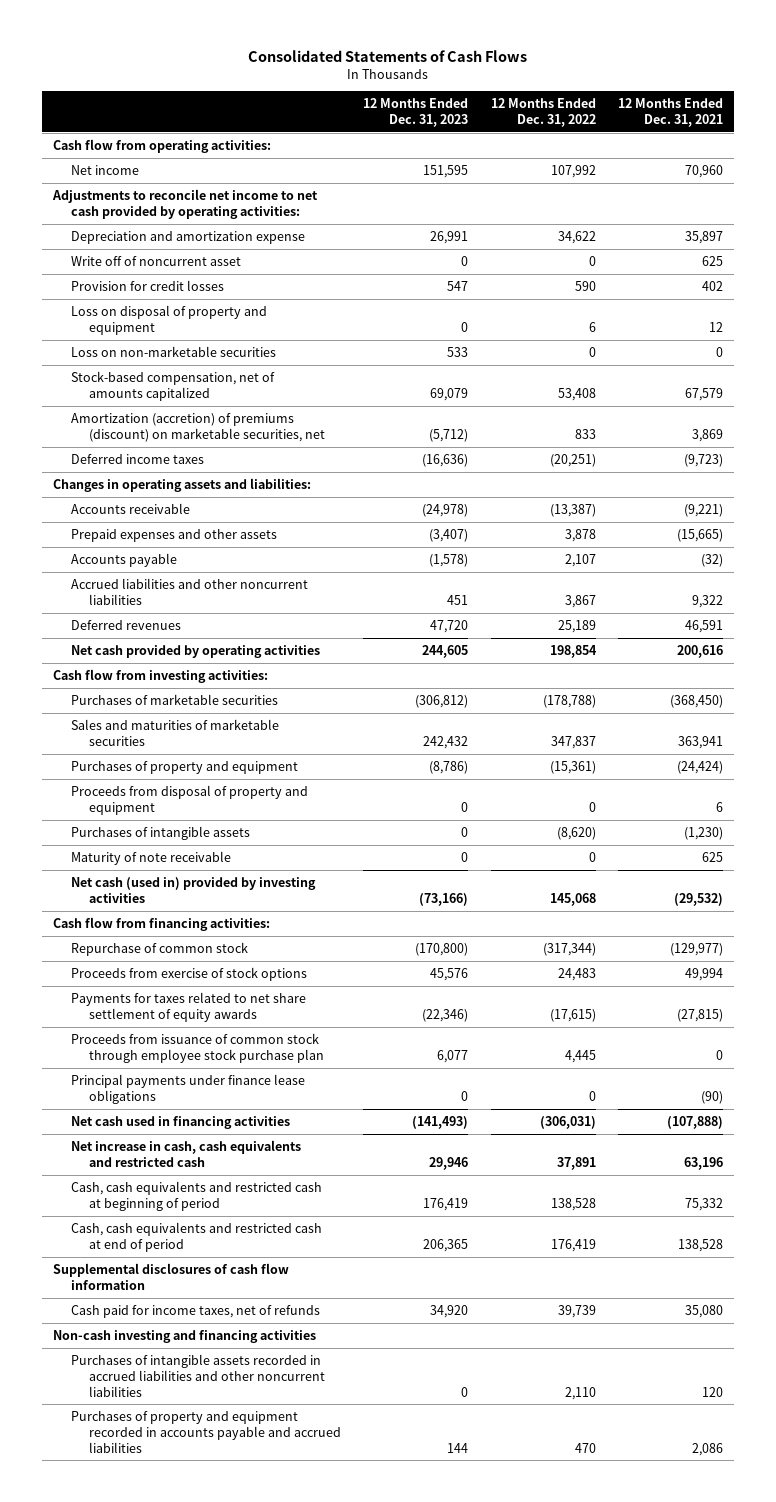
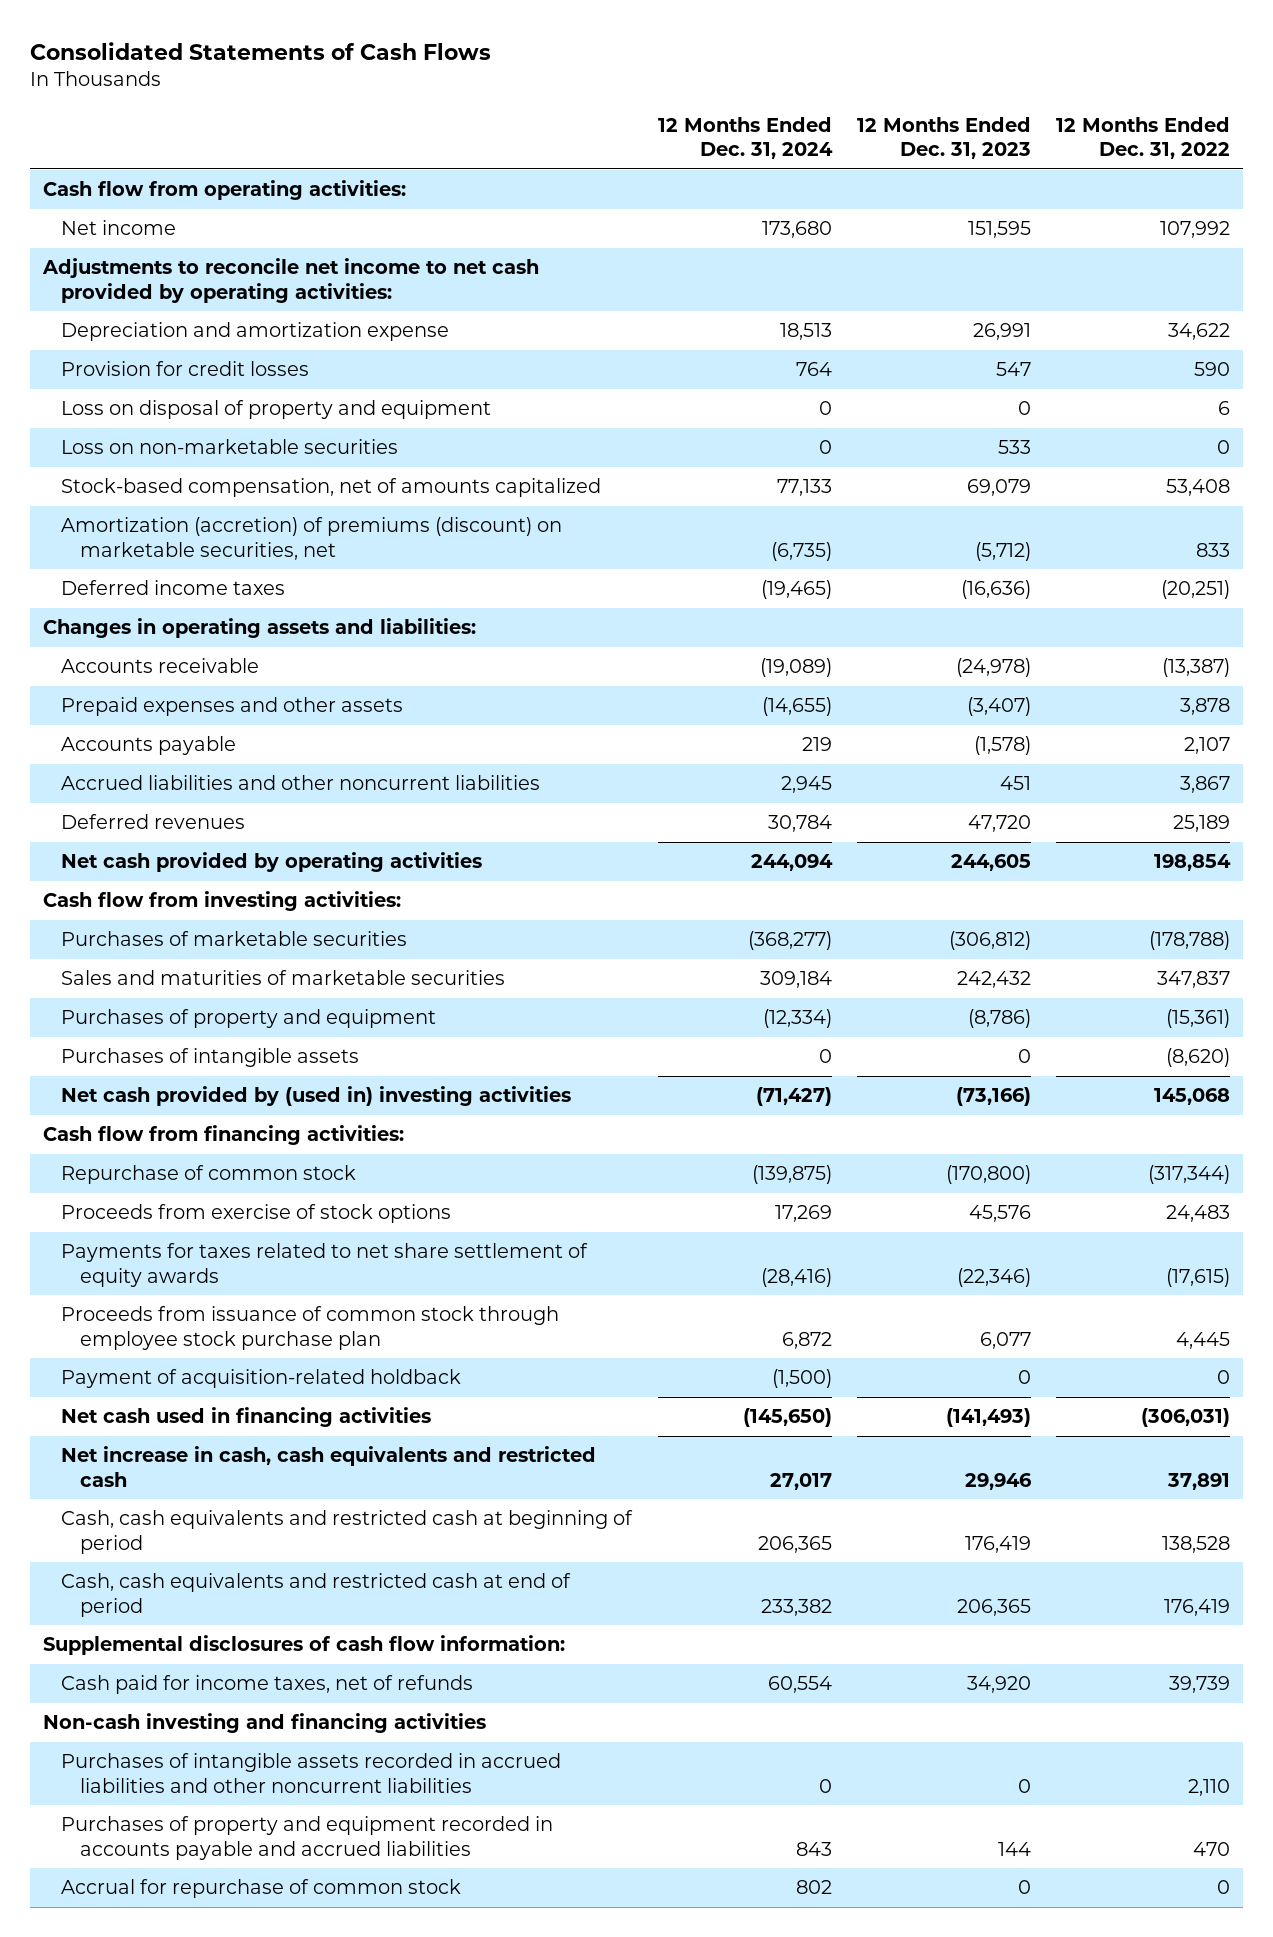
- | 12 Months Ended Dec. 31, 2023 | 12 Months Ended Dec. 31, 2022 | 12 Months Ended Dec. 31, 2021
+ | 12 Months Ended Dec. 31, 2024 | 12 Months Ended Dec. 31, 2023 | 12 Months Ended Dec. 31, 2022
- Write off of noncurrent asset | 0 | 0 | 625
- Proceeds from disposal of property and equipment | 0 | 0 | 6
- Maturity of note receivable | 0 | 0 | 625
- Net cash (used in) provided by investing activities | (73,166) | 145,068 | (29,532)
+ Net cash provided by (used in) investing activities | (71,427) | (73,166) | 145,068
- Principal payments under finance lease obligations | 0 | 0 | (90)
+ Payment of acquisition-related holdback | (1,500) | 0 | 0
- Supplemental disclosures of cash flow information
+ Supplemental disclosures of cash flow information:
+ Accrual for repurchase of common stock | 802 | 0 | 0

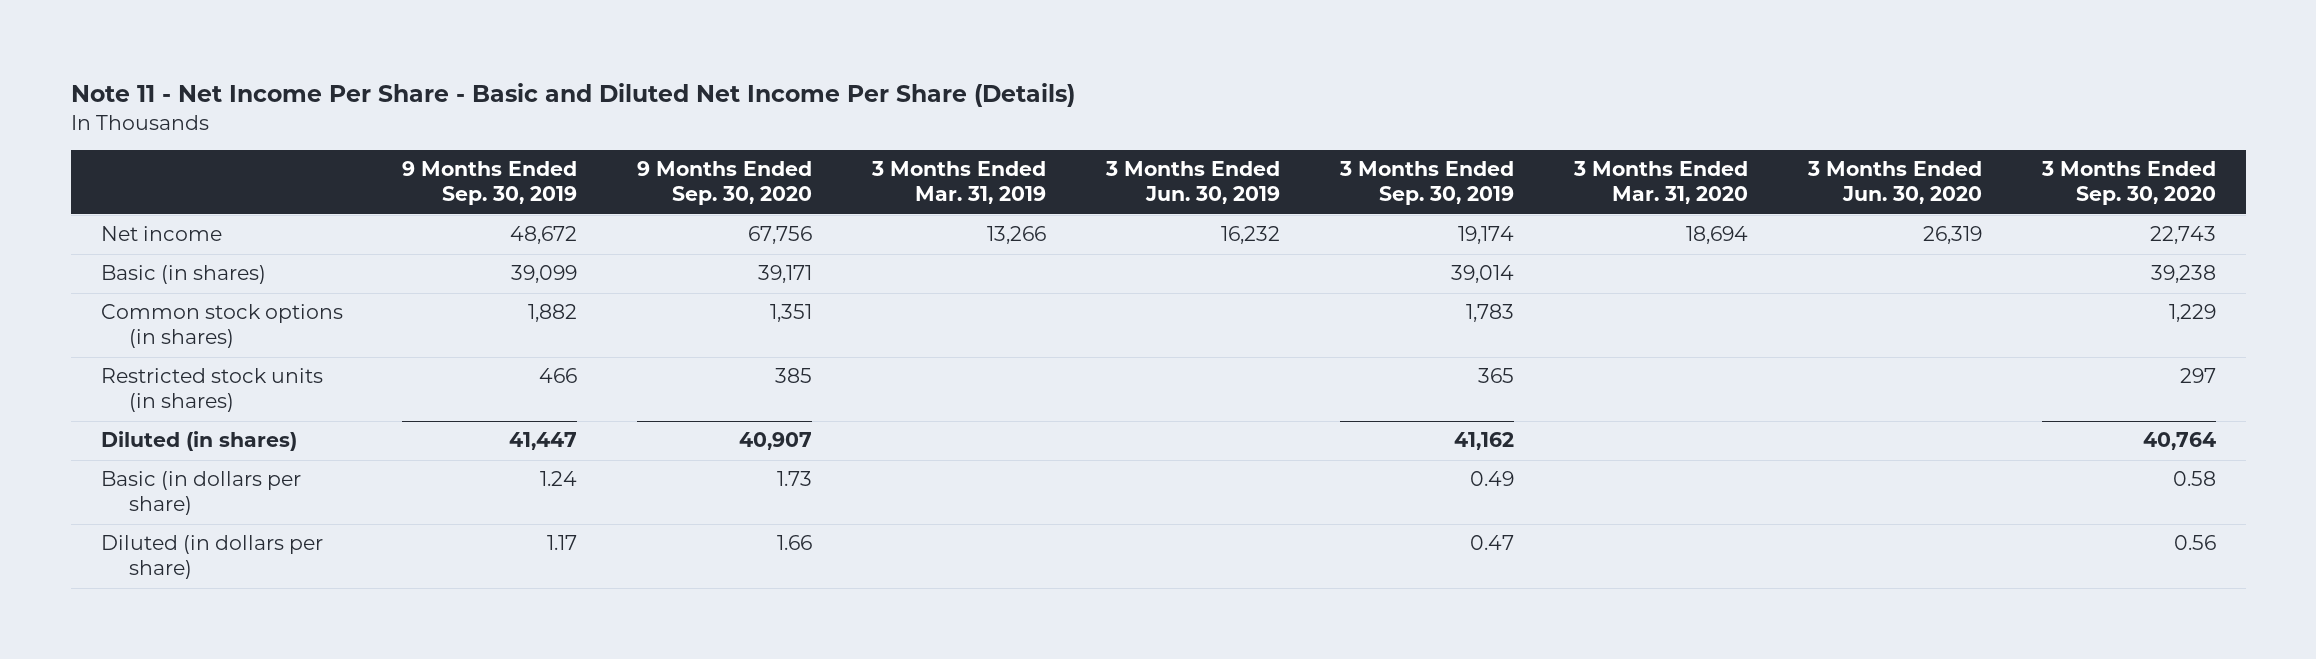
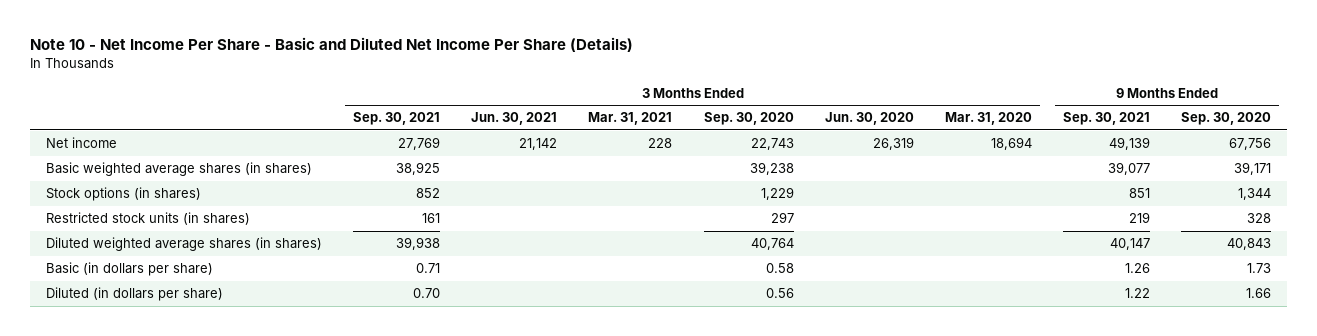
- Note 11 - Net Income Per Share - Basic and Diluted Net Income Per Share (Details)
+ Note 10 - Net Income Per Share - Basic and Diluted Net Income Per Share (Details)
- | 9 Months Ended Sep. 30, 2019 | 9 Months Ended Sep. 30, 2020 | 3 Months Ended Mar. 31, 2019 | 3 Months Ended Jun. 30, 2019 | 3 Months Ended Sep. 30, 2019 | 3 Months Ended Mar. 31, 2020 | 3 Months Ended Jun. 30, 2020 | 3 Months Ended Sep. 30, 2020
+ | 3 Months Ended Sep. 30, 2021 | 3 Months Ended Jun. 30, 2021 | 3 Months Ended Mar. 31, 2021 | 3 Months Ended Sep. 30, 2020 | 3 Months Ended Jun. 30, 2020 | 3 Months Ended Mar. 31, 2020 | 9 Months Ended Sep. 30, 2021 | 9 Months Ended Sep. 30, 2020
- Basic (in shares) | 39,099 | 39,171 | | | 39,014 | | | 39,238
- Common stock options (in shares) | 1,882 | 1,351 | | | 1,783 | | | 1,229
- Restricted stock units (in shares) | 466 | 385 | | | 365 | | | 297
- Diluted (in shares) | 41,447 | 40,907 | | | 41,162 | | | 40,764
+ Basic weighted average shares (in shares) | 38,925 | | | 39,238 | | | 39,077 | 39,171
+ Stock options (in shares) | 852 | | | 1,229 | | | 851 | 1,344
+ Restricted stock units (in shares) | 161 | | | 297 | | | 219 | 328
+ Diluted weighted average shares (in shares) | 39,938 | | | 40,764 | | | 40,147 | 40,843

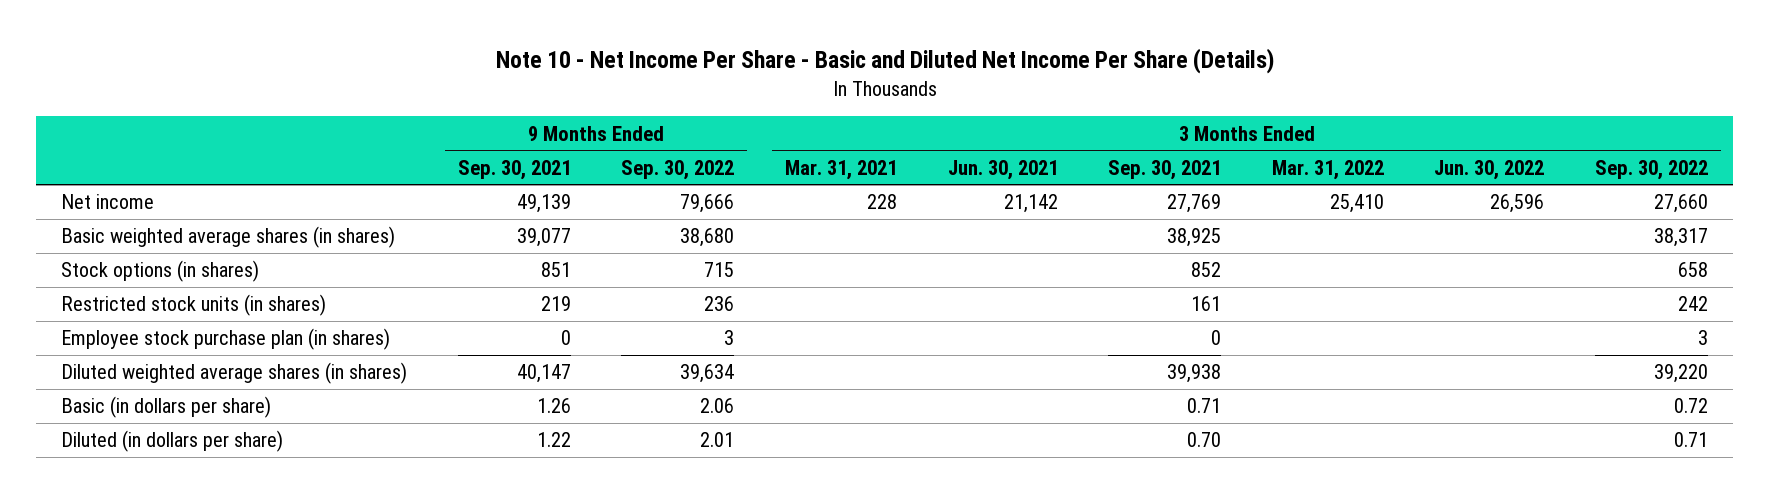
- | 3 Months Ended Sep. 30, 2021 | 3 Months Ended Jun. 30, 2021 | 3 Months Ended Mar. 31, 2021 | 3 Months Ended Sep. 30, 2020 | 3 Months Ended Jun. 30, 2020 | 3 Months Ended Mar. 31, 2020 | 9 Months Ended Sep. 30, 2021 | 9 Months Ended Sep. 30, 2020
+ | 9 Months Ended Sep. 30, 2021 | 9 Months Ended Sep. 30, 2022 | 3 Months Ended Mar. 31, 2021 | 3 Months Ended Jun. 30, 2021 | 3 Months Ended Sep. 30, 2021 | 3 Months Ended Mar. 31, 2022 | 3 Months Ended Jun. 30, 2022 | 3 Months Ended Sep. 30, 2022
+ Employee stock purchase plan (in shares) | 0 | 3 | | | 0 | | | 3

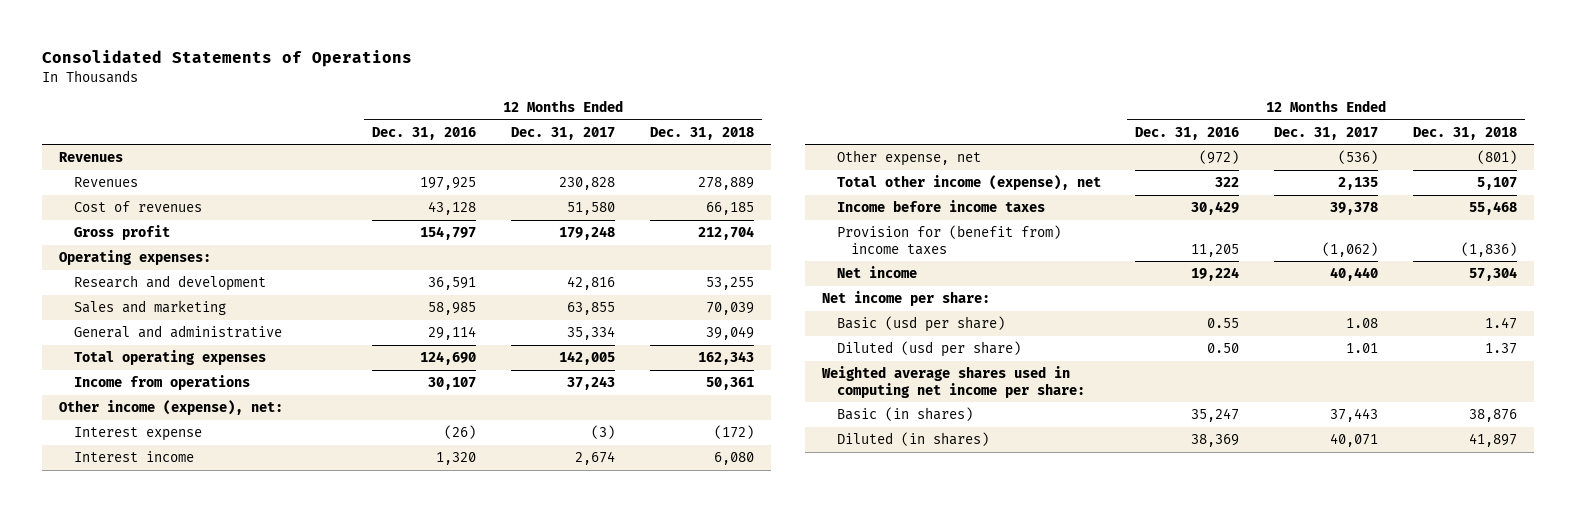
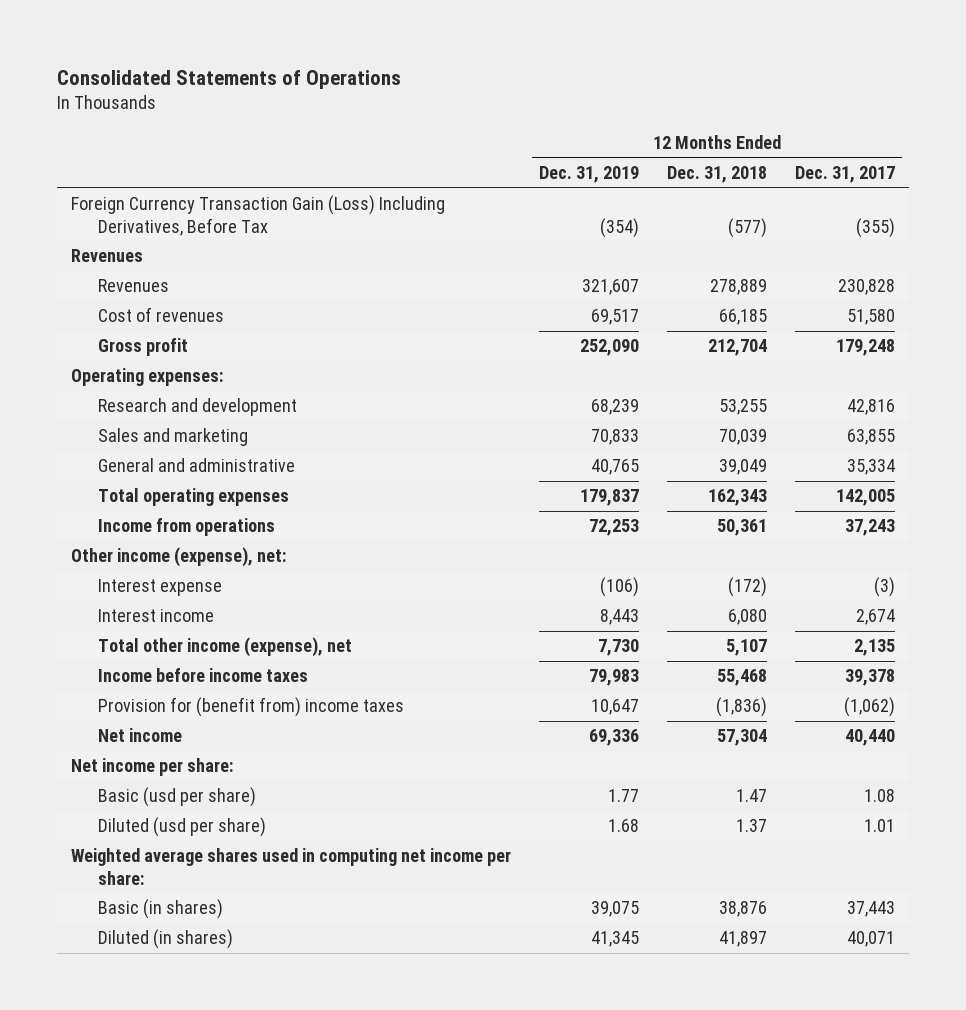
- | 12 Months Ended Dec. 31, 2016 | 12 Months Ended Dec. 31, 2017 | 12 Months Ended Dec. 31, 2018
+ | 12 Months Ended Dec. 31, 2019 | 12 Months Ended Dec. 31, 2018 | 12 Months Ended Dec. 31, 2017
+ Foreign Currency Transaction Gain (Loss) Including Derivatives, Before Tax | (354) | (577) | (355)
- Other expense, net | (972) | (536) | (801)

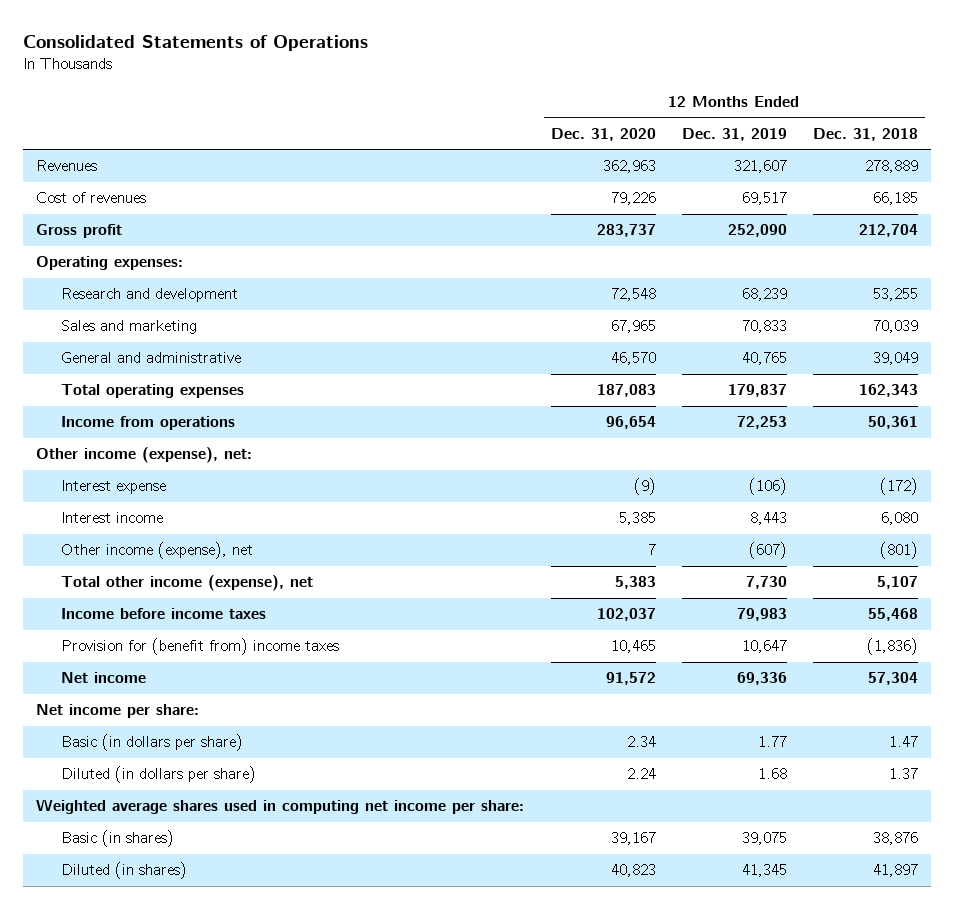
- | 12 Months Ended Dec. 31, 2019 | 12 Months Ended Dec. 31, 2018 | 12 Months Ended Dec. 31, 2017
+ | 12 Months Ended Dec. 31, 2020 | 12 Months Ended Dec. 31, 2019 | 12 Months Ended Dec. 31, 2018
- Foreign Currency Transaction Gain (Loss) Including Derivatives, Before Tax | (354) | (577) | (355)
- Revenues
+ Other income (expense), net | 7 | (607) | (801)
- Basic (usd per share) | 1.77 | 1.47 | 1.08
- Diluted (usd per share) | 1.68 | 1.37 | 1.01
+ Basic (in dollars per share) | 2.34 | 1.77 | 1.47
+ Diluted (in dollars per share) | 2.24 | 1.68 | 1.37

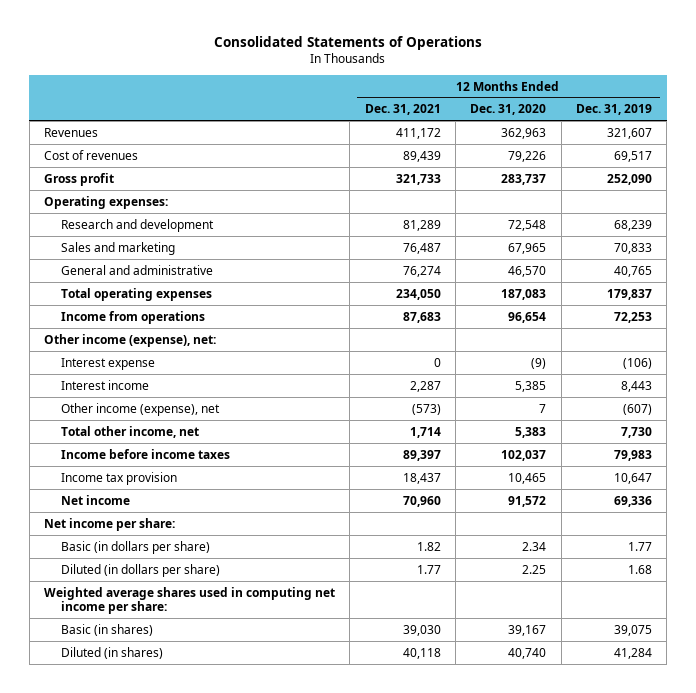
- | 12 Months Ended Dec. 31, 2020 | 12 Months Ended Dec. 31, 2019 | 12 Months Ended Dec. 31, 2018
+ | 12 Months Ended Dec. 31, 2021 | 12 Months Ended Dec. 31, 2020 | 12 Months Ended Dec. 31, 2019
- Total other income (expense), net | 5,383 | 7,730 | 5,107
+ Total other income, net | 1,714 | 5,383 | 7,730
- Provision for (benefit from) income taxes | 10,465 | 10,647 | (1,836)
+ Income tax provision | 18,437 | 10,465 | 10,647
- Diluted (in dollars per share) | 2.24 | 1.68 | 1.37
+ Diluted (in dollars per share) | 1.77 | 2.25 | 1.68
- Diluted (in shares) | 40,823 | 41,345 | 41,897
+ Diluted (in shares) | 40,118 | 40,740 | 41,284

